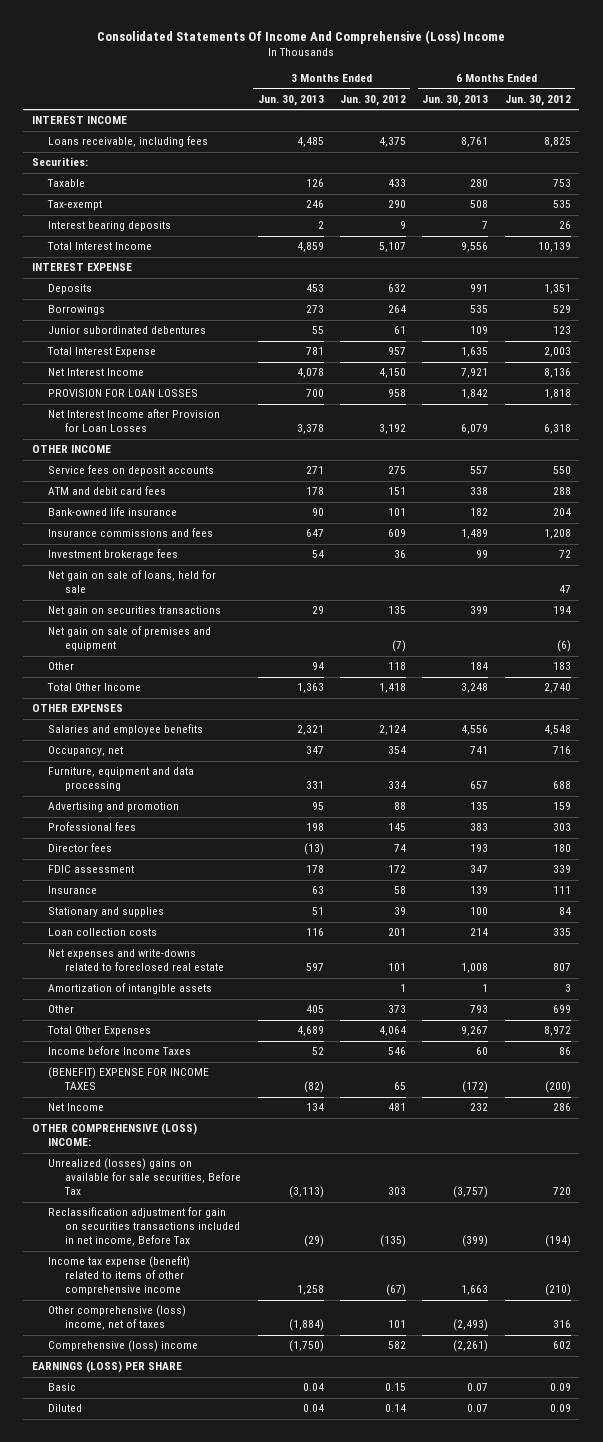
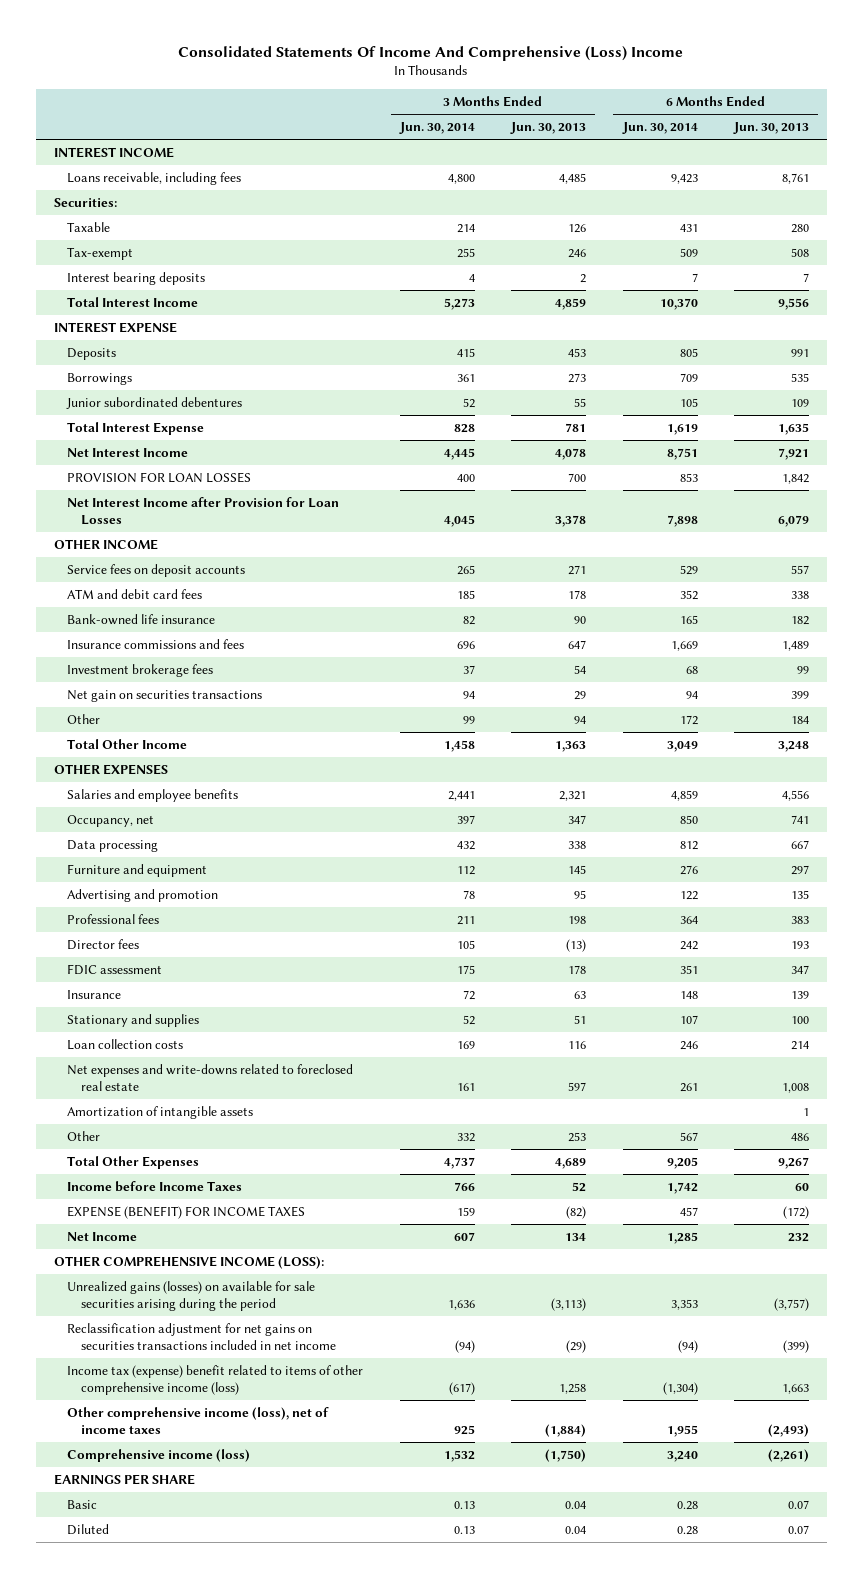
- | 3 Months Ended Jun. 30, 2013 | 3 Months Ended Jun. 30, 2012 | 6 Months Ended Jun. 30, 2013 | 6 Months Ended Jun. 30, 2012
+ | 3 Months Ended Jun. 30, 2014 | 3 Months Ended Jun. 30, 2013 | 6 Months Ended Jun. 30, 2014 | 6 Months Ended Jun. 30, 2013
- Net gain on sale of loans, held for sale | | | | 47
- Net gain on sale of premises and equipment | | (7) | | (6)
- Furniture, equipment and data processing | 331 | 334 | 657 | 688
+ Data processing | 432 | 338 | 812 | 667
+ Furniture and equipment | 112 | 145 | 276 | 297
- Other | 405 | 373 | 793 | 699
+ Other | 332 | 253 | 567 | 486
- (BENEFIT) EXPENSE FOR INCOME TAXES | (82) | 65 | (172) | (200)
+ EXPENSE (BENEFIT) FOR INCOME TAXES | 159 | (82) | 457 | (172)
- OTHER COMPREHENSIVE (LOSS) INCOME:
- Unrealized (losses) gains on available for sale securities, Before Tax | (3,113) | 303 | (3,757) | 720
- Reclassification adjustment for gain on securities transactions included in net income, Before Tax | (29) | (135) | (399) | (194)
- Income tax expense (benefit) related to items of other comprehensive income | 1,258 | (67) | 1,663 | (210)
- Other comprehensive (loss) income, net of taxes | (1,884) | 101 | (2,493) | 316
- Comprehensive (loss) income | (1,750) | 582 | (2,261) | 602
- EARNINGS (LOSS) PER SHARE
+ OTHER COMPREHENSIVE INCOME (LOSS):
+ Unrealized gains (losses) on available for sale securities arising during the period | 1,636 | (3,113) | 3,353 | (3,757)
+ Reclassification adjustment for net gains on securities transactions included in net income | (94) | (29) | (94) | (399)
+ Income tax (expense) benefit related to items of other comprehensive income (loss) | (617) | 1,258 | (1,304) | 1,663
+ Other comprehensive income (loss), net of income taxes | 925 | (1,884) | 1,955 | (2,493)
+ Comprehensive income (loss) | 1,532 | (1,750) | 3,240 | (2,261)
+ EARNINGS PER SHARE

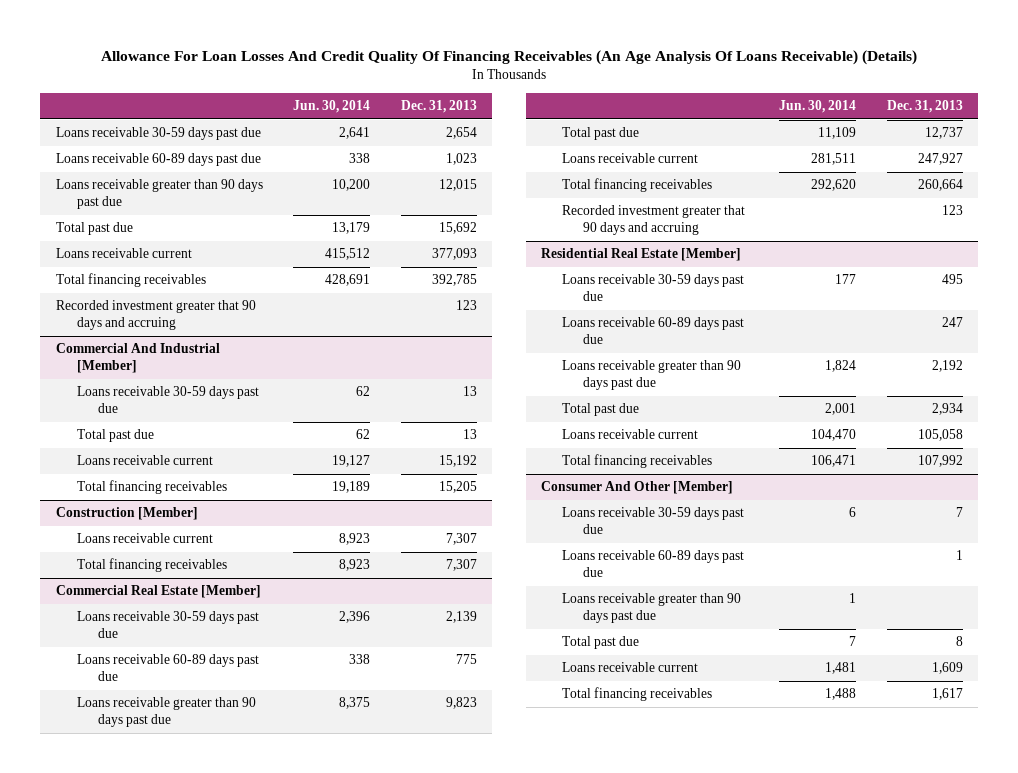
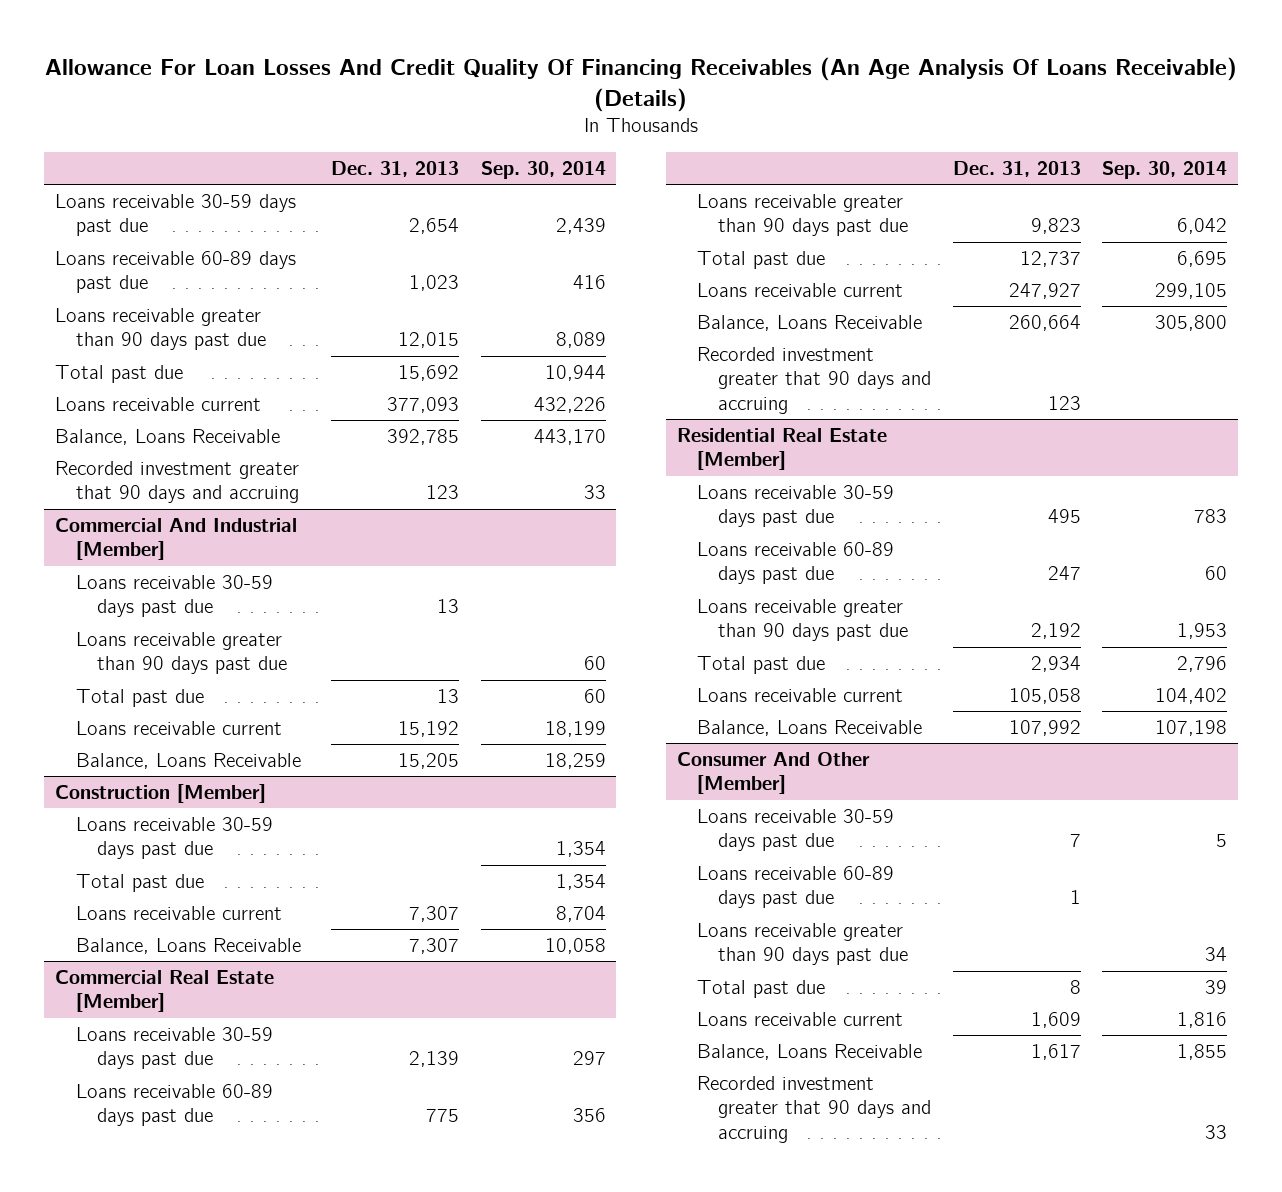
- | Jun. 30, 2014 | Dec. 31, 2013
+ | Dec. 31, 2013 | Sep. 30, 2014
- Total financing receivables | 428,691 | 392,785
+ Balance, Loans Receivable | 392,785 | 443,170
@ Commercial And Industrial [Member]
+ Loans receivable greater than 90 days past due | | 60
- Total financing receivables | 19,189 | 15,205
+ Balance, Loans Receivable | 15,205 | 18,259
@ Construction [Member]
+ Loans receivable 30-59 days past due | | 1,354
+ Total past due | | 1,354
- Total financing receivables | 8,923 | 7,307
+ Balance, Loans Receivable | 7,307 | 10,058
@ Commercial Real Estate [Member]
- Total financing receivables | 292,620 | 260,664
+ Balance, Loans Receivable | 260,664 | 305,800
@ Residential Real Estate [Member]
- Total financing receivables | 106,471 | 107,992
+ Balance, Loans Receivable | 107,992 | 107,198
@ Consumer And Other [Member]
- Total financing receivables | 1,488 | 1,617
+ Balance, Loans Receivable | 1,617 | 1,855
+ Recorded investment greater that 90 days and accruing | | 33

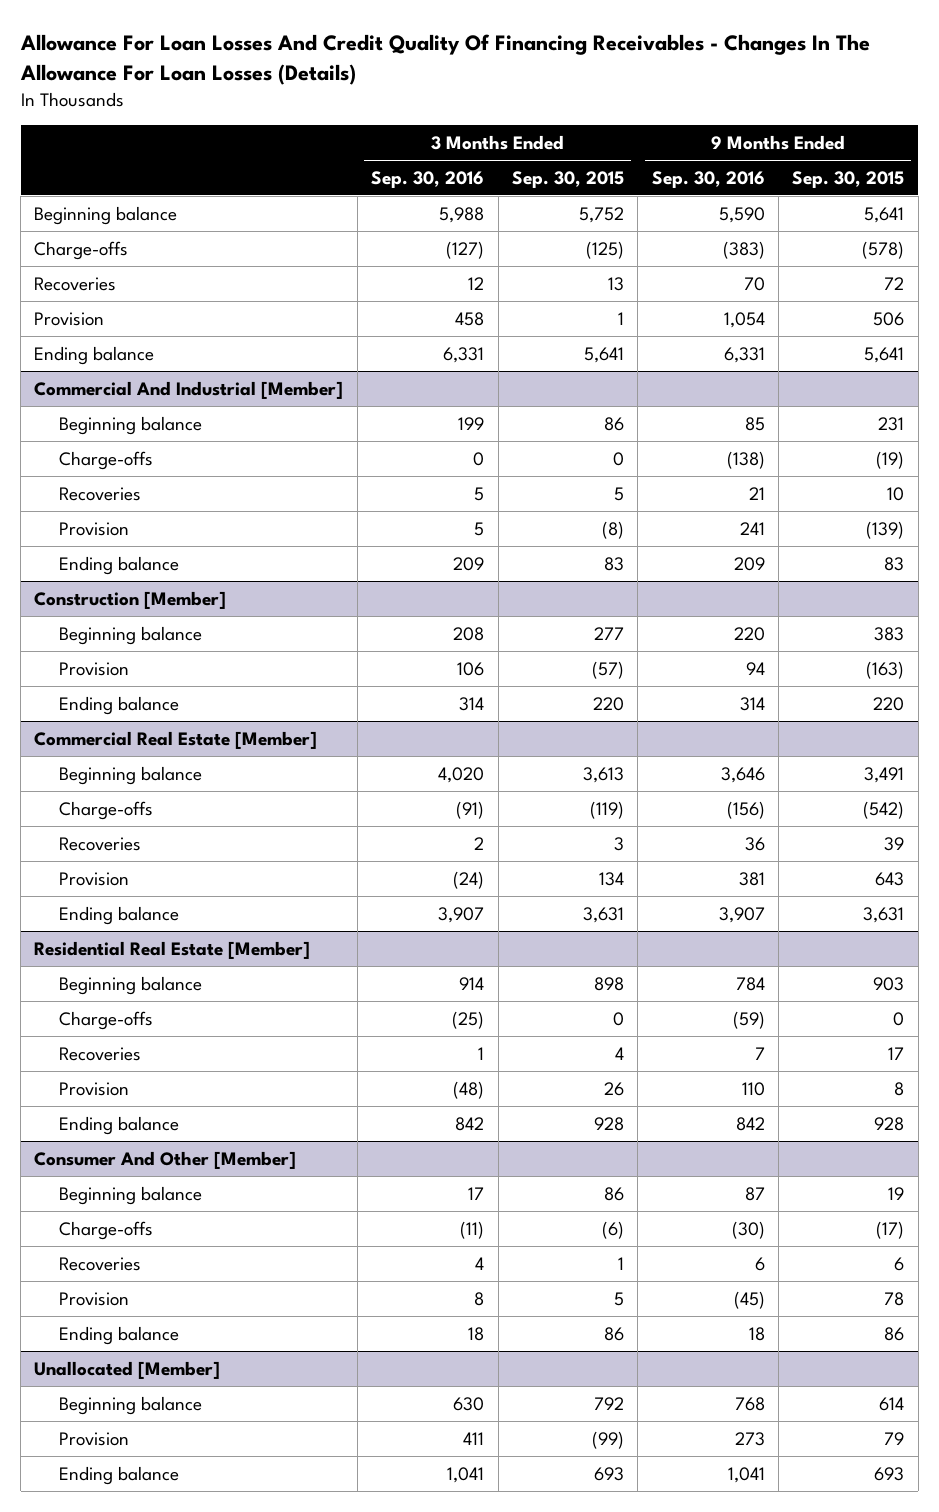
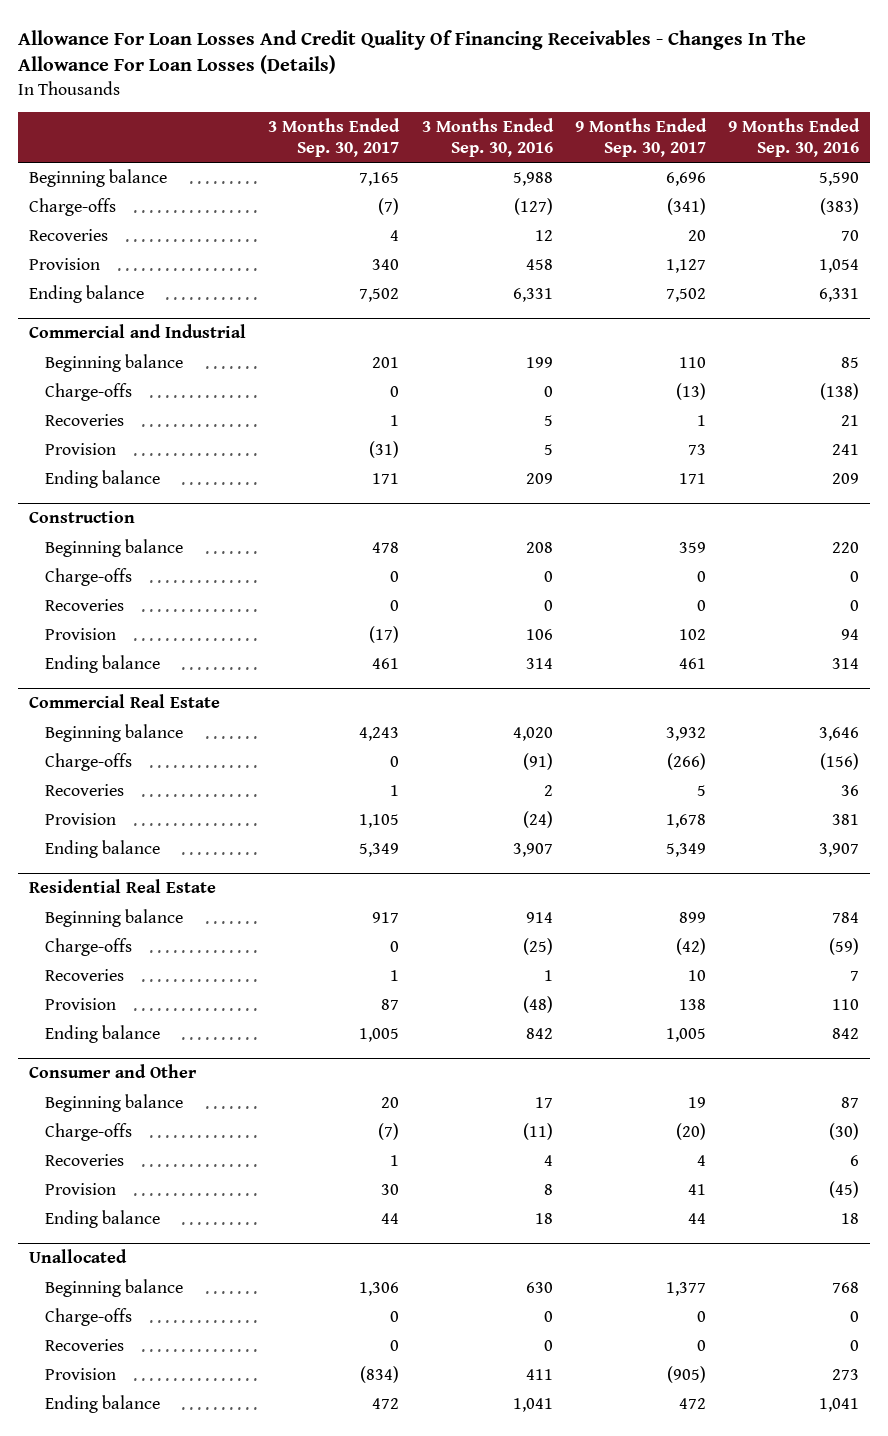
- | 3 Months Ended Sep. 30, 2016 | 3 Months Ended Sep. 30, 2015 | 9 Months Ended Sep. 30, 2016 | 9 Months Ended Sep. 30, 2015
+ | 3 Months Ended Sep. 30, 2017 | 3 Months Ended Sep. 30, 2016 | 9 Months Ended Sep. 30, 2017 | 9 Months Ended Sep. 30, 2016
- Commercial And Industrial [Member]
+ Commercial and Industrial
- Construction [Member]
+ Construction
+ Charge-offs | 0 | 0 | 0 | 0
+ Recoveries | 0 | 0 | 0 | 0
- Commercial Real Estate [Member]
+ Commercial Real Estate
- Residential Real Estate [Member]
+ Residential Real Estate
- Consumer And Other [Member]
+ Consumer and Other
- Unallocated [Member]
+ Unallocated
+ Charge-offs | 0 | 0 | 0 | 0
+ Recoveries | 0 | 0 | 0 | 0

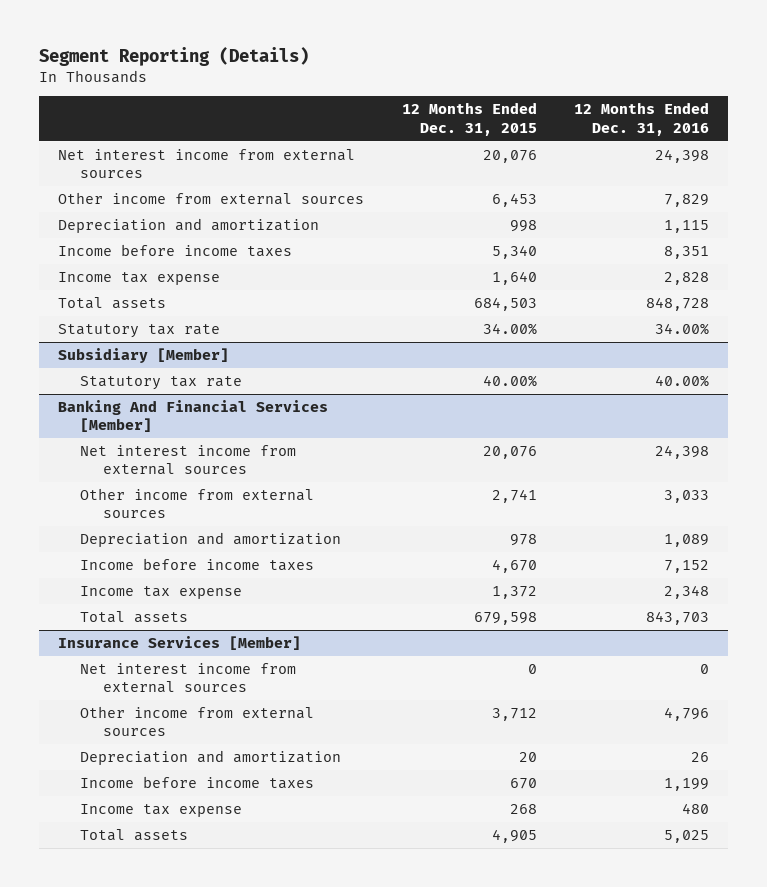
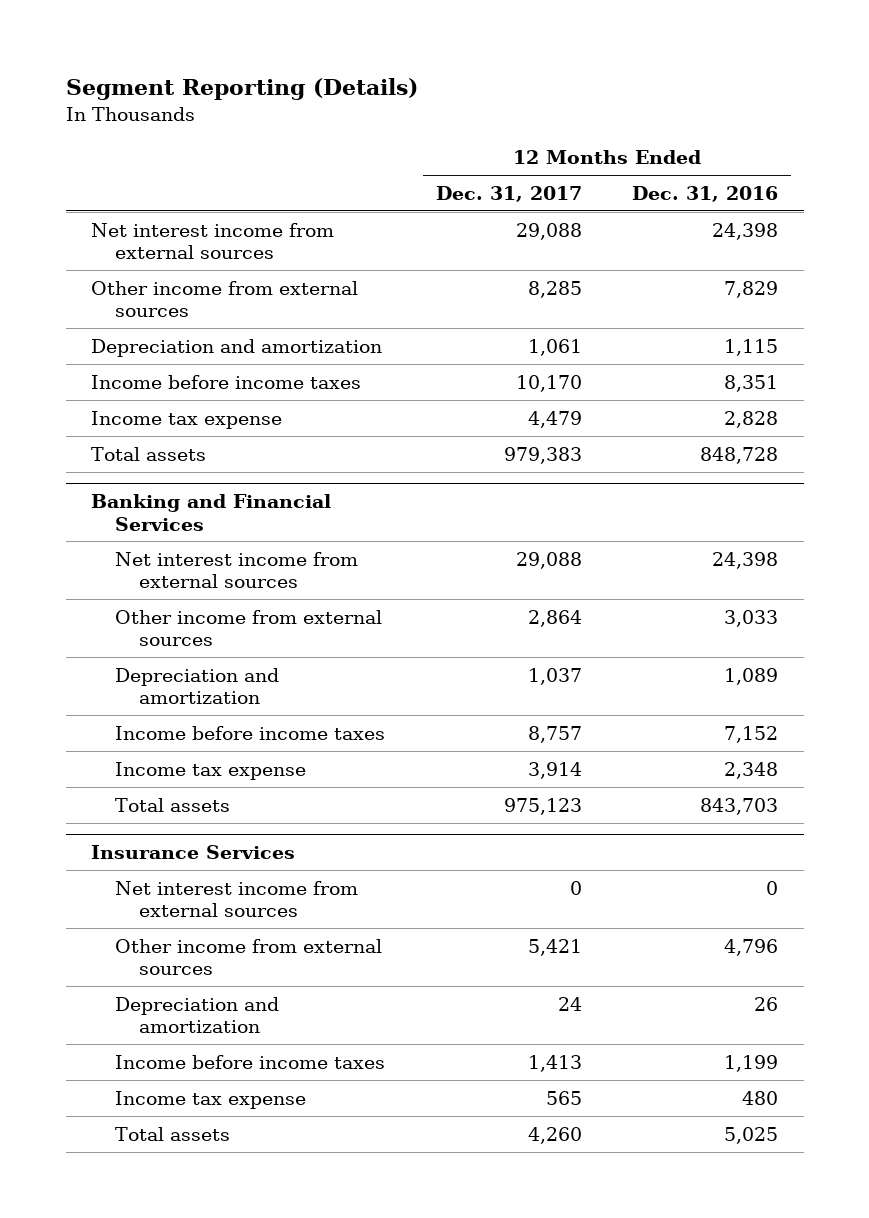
- | 12 Months Ended Dec. 31, 2015 | 12 Months Ended Dec. 31, 2016
+ | 12 Months Ended Dec. 31, 2017 | 12 Months Ended Dec. 31, 2016
- Statutory tax rate | 34.00% | 34.00%
- Subsidiary [Member]
- Statutory tax rate | 40.00% | 40.00%
- Banking And Financial Services [Member]
+ Banking and Financial Services
- Insurance Services [Member]
+ Insurance Services

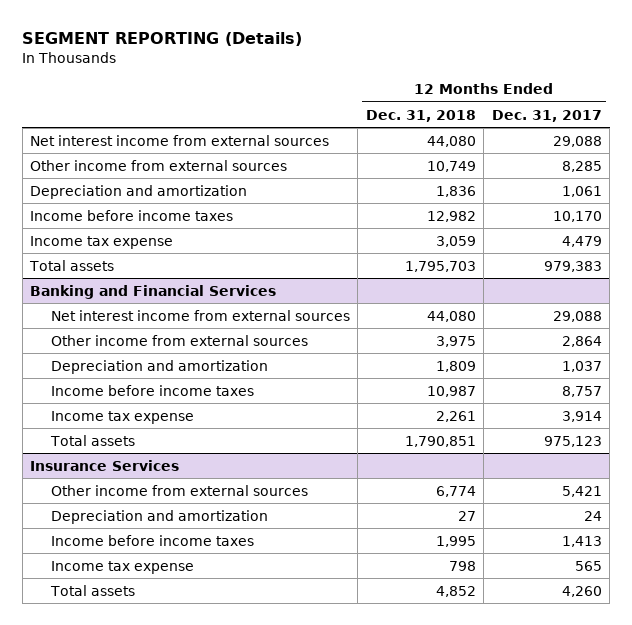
- Segment Reporting (Details)
+ SEGMENT REPORTING (Details)
- | 12 Months Ended Dec. 31, 2017 | 12 Months Ended Dec. 31, 2016
+ | 12 Months Ended Dec. 31, 2018 | 12 Months Ended Dec. 31, 2017
@ Insurance Services
- Net interest income from external sources | 0 | 0

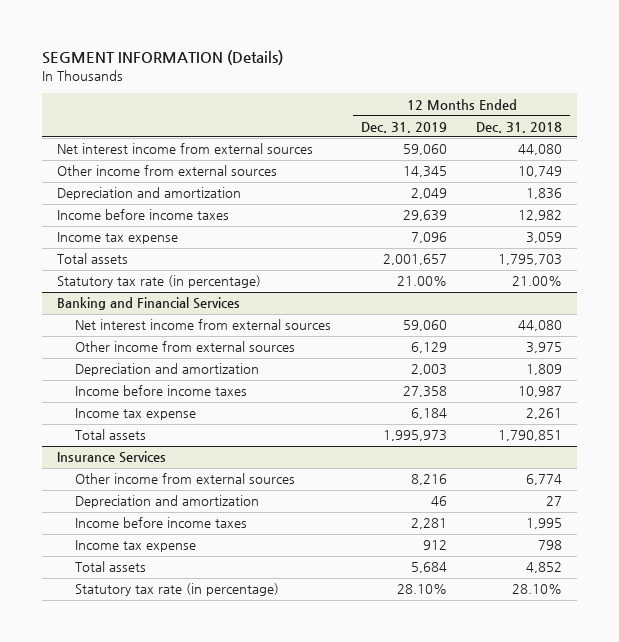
- SEGMENT REPORTING (Details)
+ SEGMENT INFORMATION (Details)
- | 12 Months Ended Dec. 31, 2018 | 12 Months Ended Dec. 31, 2017
+ | 12 Months Ended Dec. 31, 2019 | 12 Months Ended Dec. 31, 2018
+ Statutory tax rate (in percentage) | 21.00% | 21.00%
@ Insurance Services
+ Statutory tax rate (in percentage) | 28.10% | 28.10%

